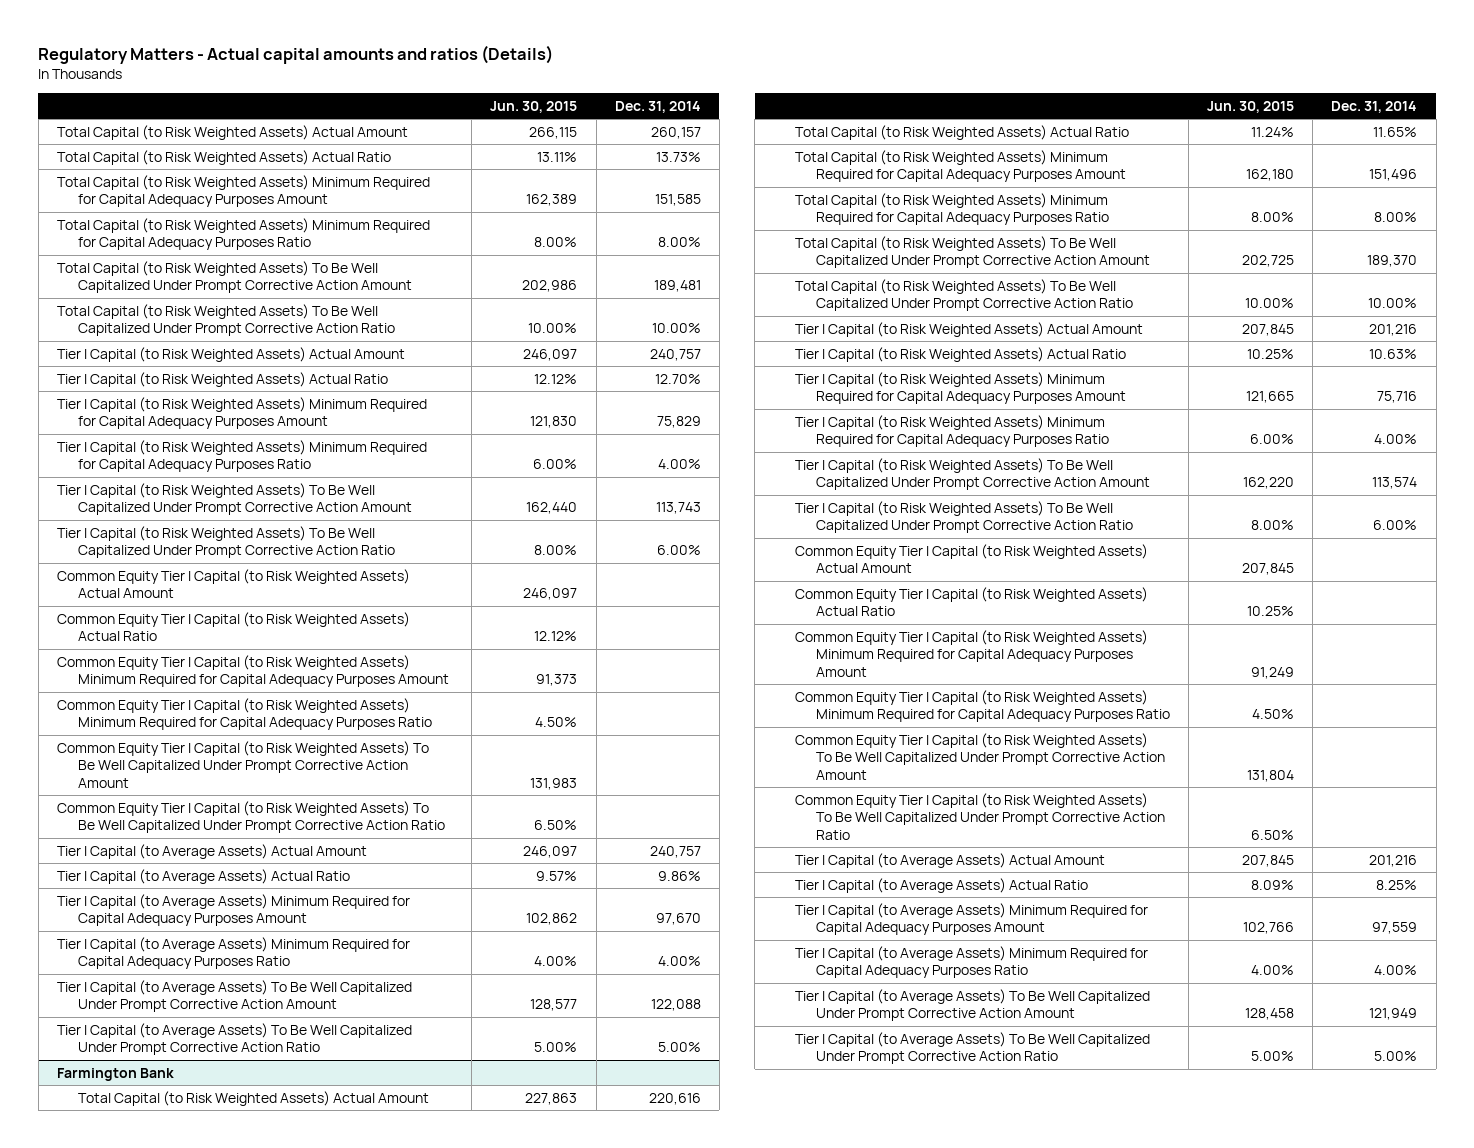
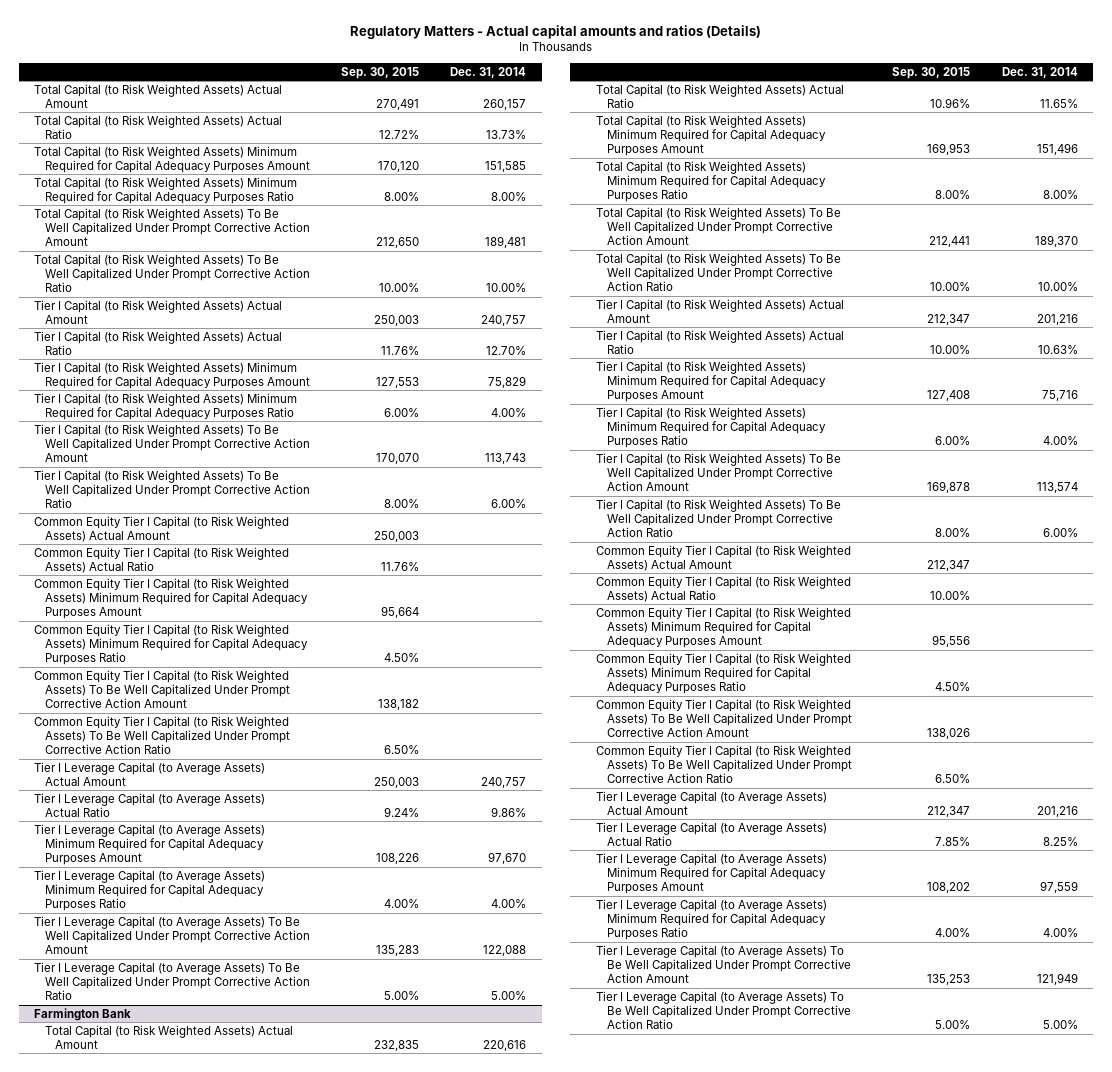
- | Jun. 30, 2015 | Dec. 31, 2014
+ | Sep. 30, 2015 | Dec. 31, 2014
- Tier I Capital (to Average Assets) Actual Amount | 246,097 | 240,757
- Tier I Capital (to Average Assets) Actual Ratio | 9.57% | 9.86%
- Tier I Capital (to Average Assets) Minimum Required for Capital Adequacy Purposes Amount | 102,862 | 97,670
- Tier I Capital (to Average Assets) Minimum Required for Capital Adequacy Purposes Ratio | 4.00% | 4.00%
- Tier I Capital (to Average Assets) To Be Well Capitalized Under Prompt Corrective Action Amount | 128,577 | 122,088
- Tier I Capital (to Average Assets) To Be Well Capitalized Under Prompt Corrective Action Ratio | 5.00% | 5.00%
+ Tier I Leverage Capital (to Average Assets) Actual Amount | 250,003 | 240,757
+ Tier I Leverage Capital (to Average Assets) Actual Ratio | 9.24% | 9.86%
+ Tier I Leverage Capital (to Average Assets) Minimum Required for Capital Adequacy Purposes Amount | 108,226 | 97,670
+ Tier I Leverage Capital (to Average Assets) Minimum Required for Capital Adequacy Purposes Ratio | 4.00% | 4.00%
+ Tier I Leverage Capital (to Average Assets) To Be Well Capitalized Under Prompt Corrective Action Amount | 135,283 | 122,088
+ Tier I Leverage Capital (to Average Assets) To Be Well Capitalized Under Prompt Corrective Action Ratio | 5.00% | 5.00%
@ Farmington Bank
- Tier I Capital (to Average Assets) Actual Amount | 207,845 | 201,216
- Tier I Capital (to Average Assets) Actual Ratio | 8.09% | 8.25%
- Tier I Capital (to Average Assets) Minimum Required for Capital Adequacy Purposes Amount | 102,766 | 97,559
- Tier I Capital (to Average Assets) Minimum Required for Capital Adequacy Purposes Ratio | 4.00% | 4.00%
- Tier I Capital (to Average Assets) To Be Well Capitalized Under Prompt Corrective Action Amount | 128,458 | 121,949
- Tier I Capital (to Average Assets) To Be Well Capitalized Under Prompt Corrective Action Ratio | 5.00% | 5.00%
+ Tier I Leverage Capital (to Average Assets) Actual Amount | 212,347 | 201,216
+ Tier I Leverage Capital (to Average Assets) Actual Ratio | 7.85% | 8.25%
+ Tier I Leverage Capital (to Average Assets) Minimum Required for Capital Adequacy Purposes Amount | 108,202 | 97,559
+ Tier I Leverage Capital (to Average Assets) Minimum Required for Capital Adequacy Purposes Ratio | 4.00% | 4.00%
+ Tier I Leverage Capital (to Average Assets) To Be Well Capitalized Under Prompt Corrective Action Amount | 135,253 | 121,949
+ Tier I Leverage Capital (to Average Assets) To Be Well Capitalized Under Prompt Corrective Action Ratio | 5.00% | 5.00%

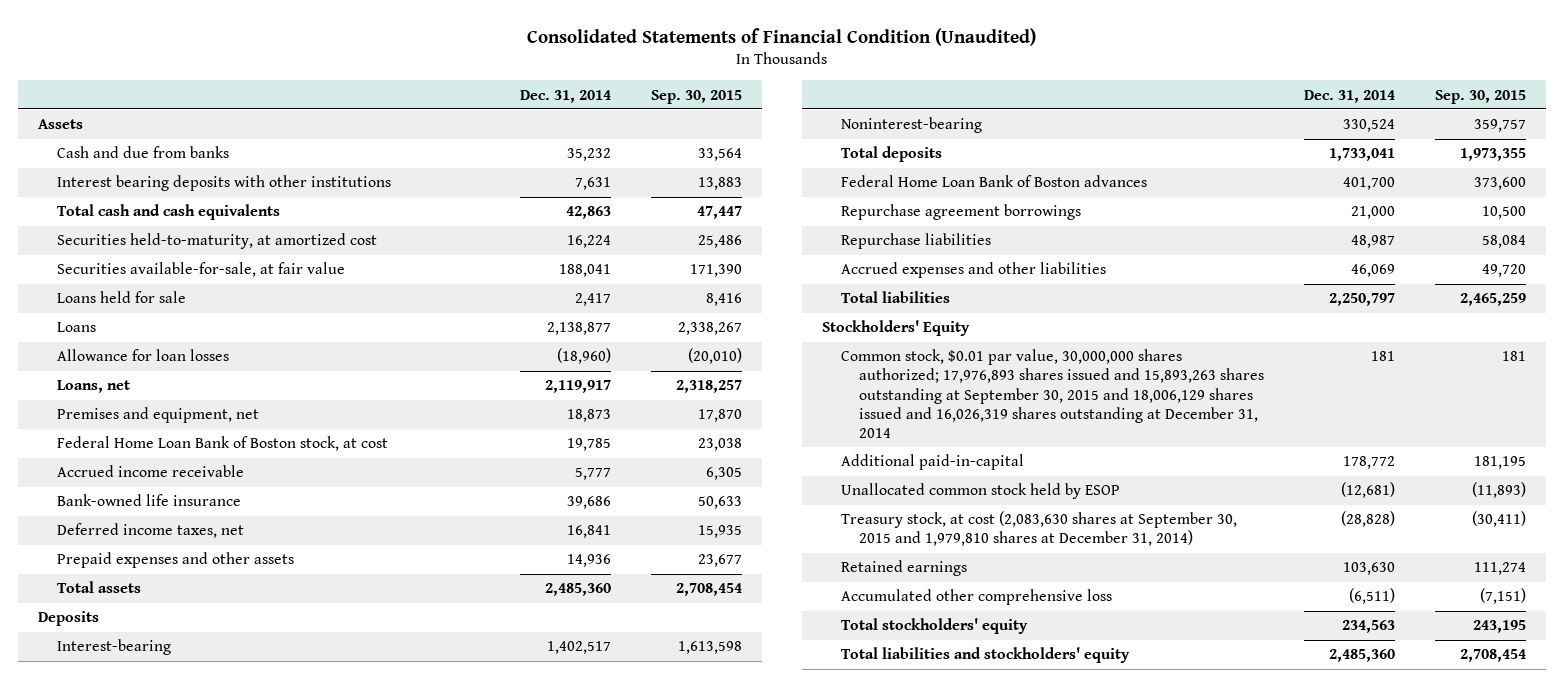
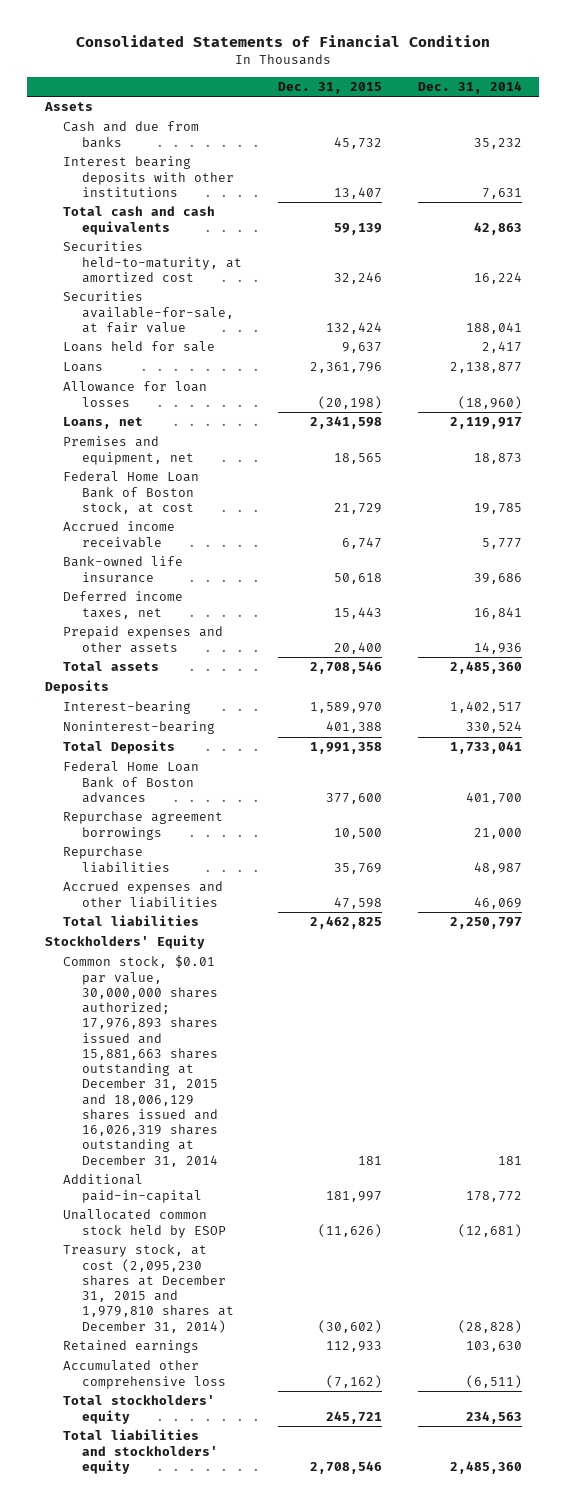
- Consolidated Statements of Financial Condition (Unaudited)
+ Consolidated Statements of Financial Condition
- | Dec. 31, 2014 | Sep. 30, 2015
+ | Dec. 31, 2015 | Dec. 31, 2014
- Total deposits | 1,733,041 | 1,973,355
+ Total Deposits | 1,991,358 | 1,733,041
- Common stock, $0.01 par value, 30,000,000 shares authorized; 17,976,893 shares issued and 15,893,263 shares outstanding at September 30, 2015 and 18,006,129 shares issued and 16,026,319 shares outstanding at December 31, 2014 | 181 | 181
+ Common stock, $0.01 par value, 30,000,000 shares authorized; 17,976,893 shares issued and 15,881,663 shares outstanding at December 31, 2015 and 18,006,129 shares issued and 16,026,319 shares outstanding at December 31, 2014 | 181 | 181
- Treasury stock, at cost (2,083,630 shares at September 30, 2015 and 1,979,810 shares at December 31, 2014) | (28,828) | (30,411)
+ Treasury stock, at cost (2,095,230 shares at December 31, 2015 and 1,979,810 shares at December 31, 2014) | (30,602) | (28,828)

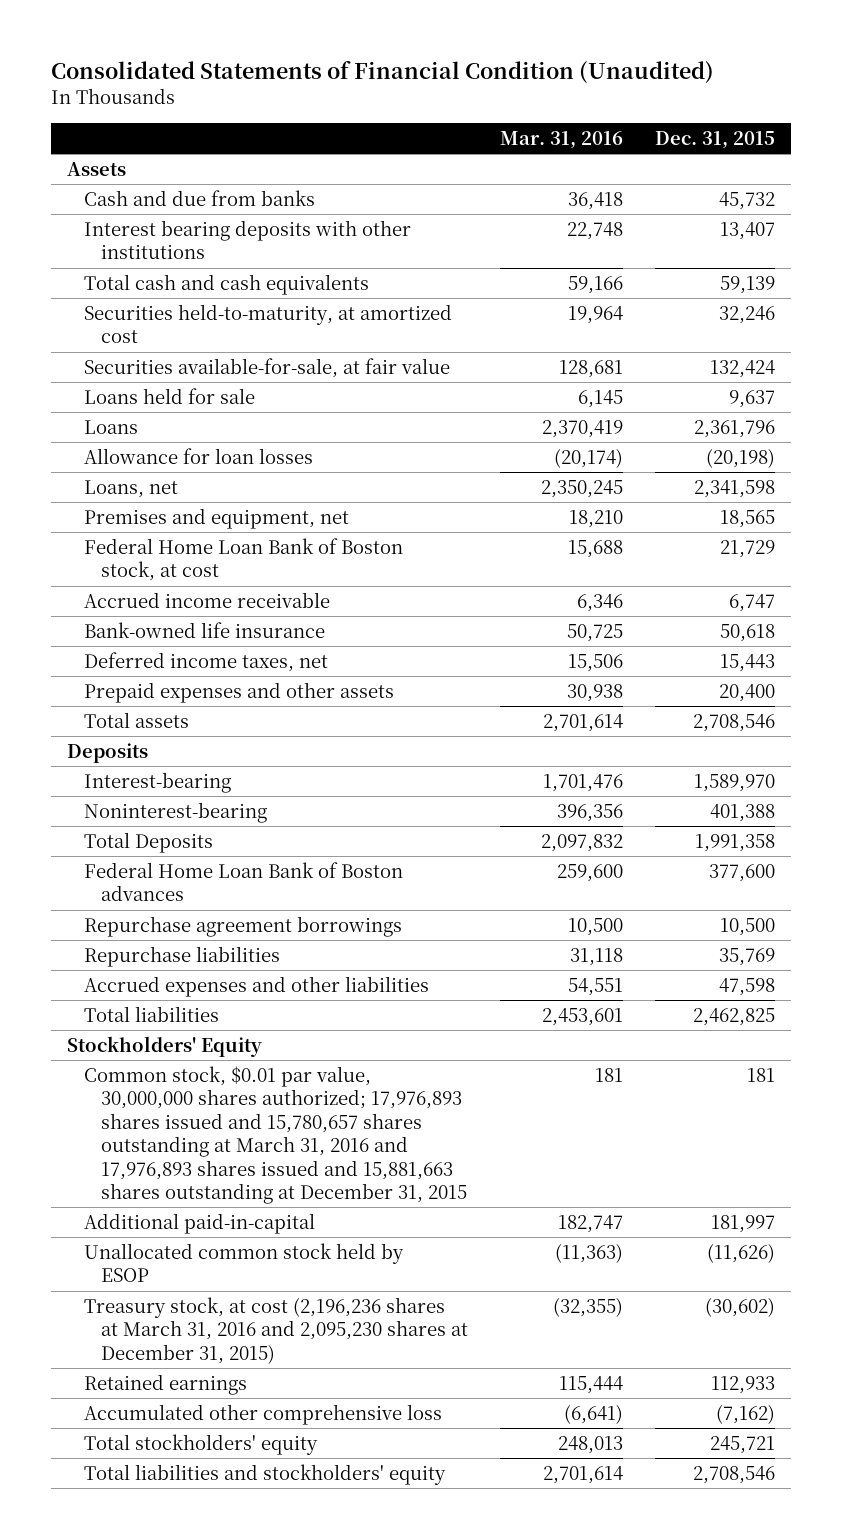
- Consolidated Statements of Financial Condition
+ Consolidated Statements of Financial Condition (Unaudited)
- | Dec. 31, 2015 | Dec. 31, 2014
+ | Mar. 31, 2016 | Dec. 31, 2015
- Common stock, $0.01 par value, 30,000,000 shares authorized; 17,976,893 shares issued and 15,881,663 shares outstanding at December 31, 2015 and 18,006,129 shares issued and 16,026,319 shares outstanding at December 31, 2014 | 181 | 181
+ Common stock, $0.01 par value, 30,000,000 shares authorized; 17,976,893 shares issued and 15,780,657 shares outstanding at March 31, 2016 and 17,976,893 shares issued and 15,881,663 shares outstanding at December 31, 2015 | 181 | 181
- Treasury stock, at cost (2,095,230 shares at December 31, 2015 and 1,979,810 shares at December 31, 2014) | (30,602) | (28,828)
+ Treasury stock, at cost (2,196,236 shares at March 31, 2016 and 2,095,230 shares at December 31, 2015) | (32,355) | (30,602)

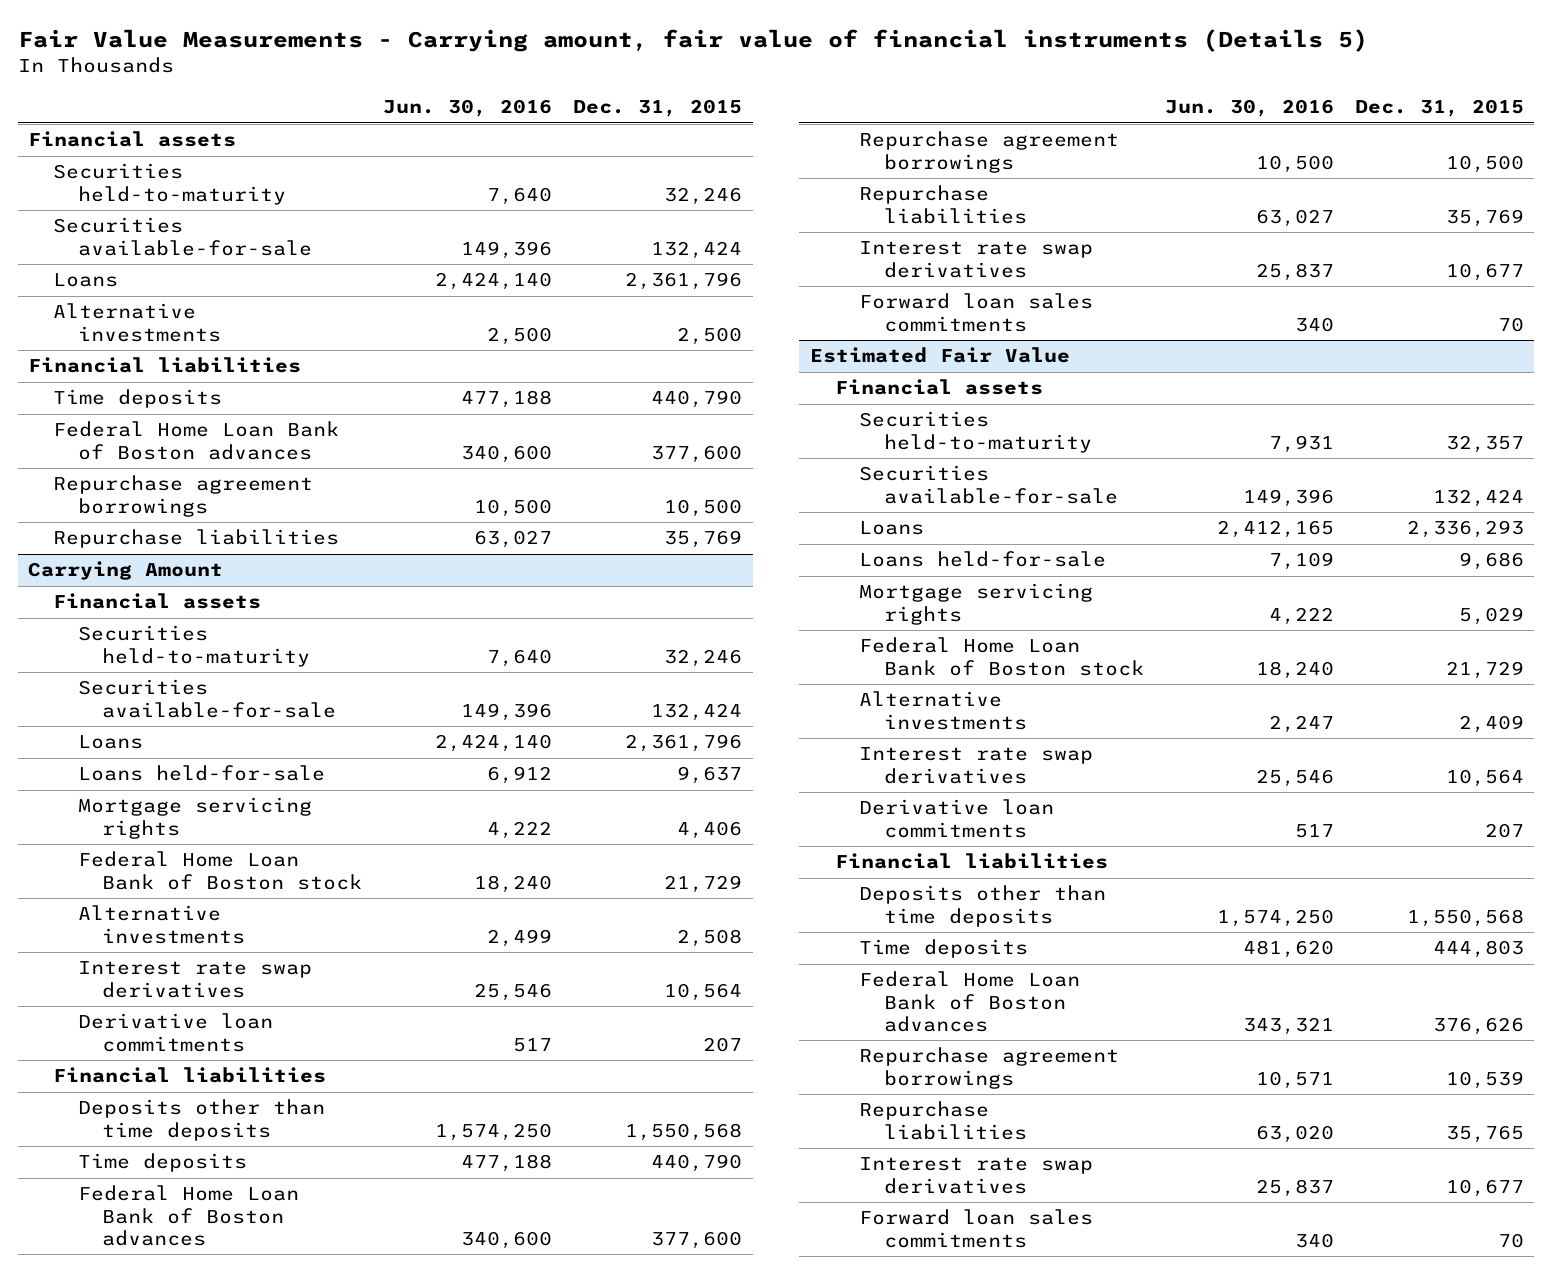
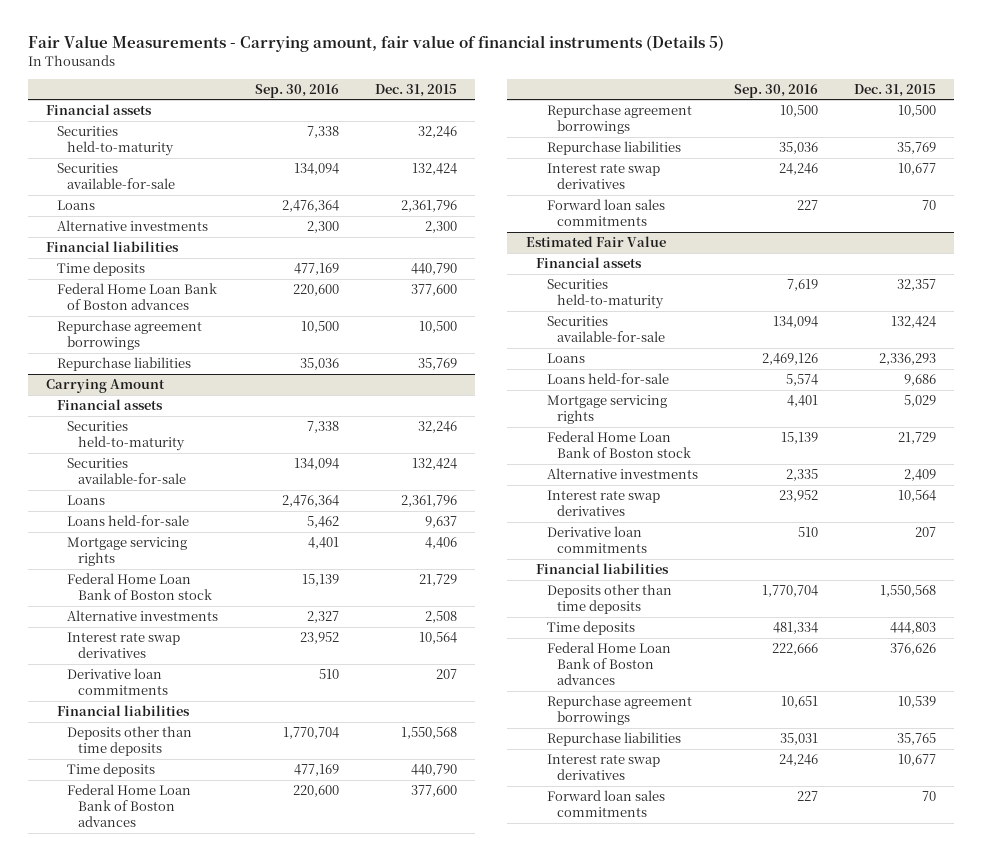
- | Jun. 30, 2016 | Dec. 31, 2015
+ | Sep. 30, 2016 | Dec. 31, 2015
- Alternative investments | 2,500 | 2,500
+ Alternative investments | 2,300 | 2,300

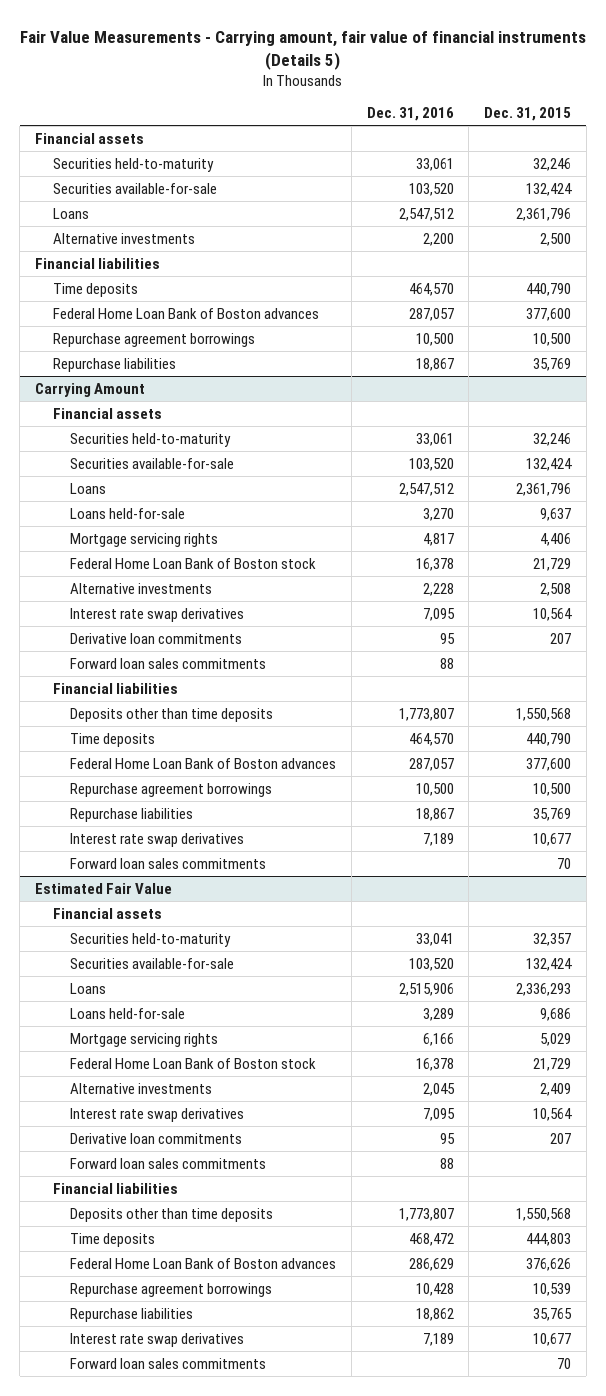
- | Sep. 30, 2016 | Dec. 31, 2015
+ | Dec. 31, 2016 | Dec. 31, 2015
- Alternative investments | 2,300 | 2,300
+ Alternative investments | 2,200 | 2,500
@ Carrying Amount
+ Forward loan sales commitments | 88 |
@ Estimated Fair Value
+ Forward loan sales commitments | 88 |

